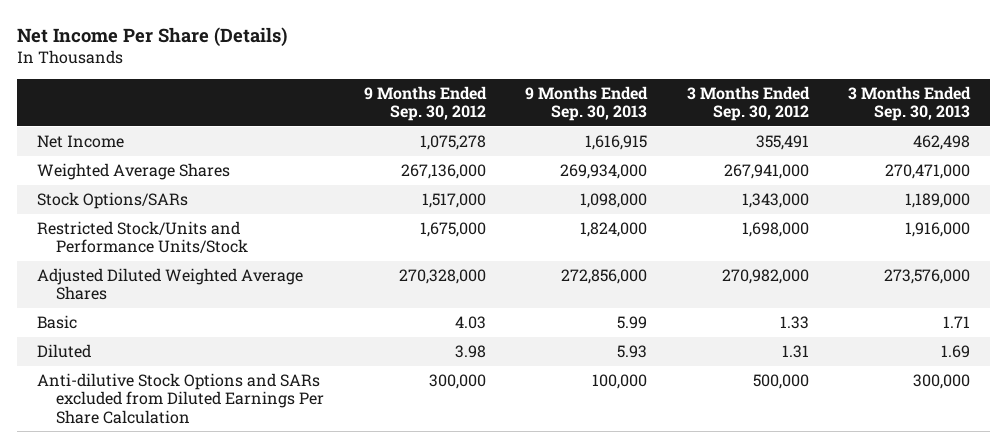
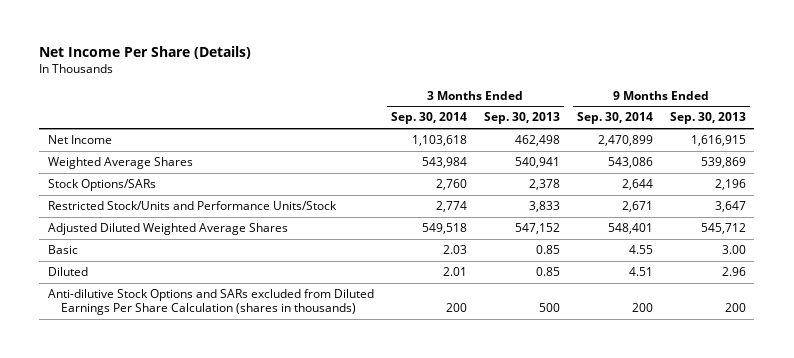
- | 9 Months Ended Sep. 30, 2012 | 9 Months Ended Sep. 30, 2013 | 3 Months Ended Sep. 30, 2012 | 3 Months Ended Sep. 30, 2013
+ | 3 Months Ended Sep. 30, 2014 | 3 Months Ended Sep. 30, 2013 | 9 Months Ended Sep. 30, 2014 | 9 Months Ended Sep. 30, 2013
- Weighted Average Shares | 267,136,000 | 269,934,000 | 267,941,000 | 270,471,000
- Stock Options/SARs | 1,517,000 | 1,098,000 | 1,343,000 | 1,189,000
- Restricted Stock/Units and Performance Units/Stock | 1,675,000 | 1,824,000 | 1,698,000 | 1,916,000
- Adjusted Diluted Weighted Average Shares | 270,328,000 | 272,856,000 | 270,982,000 | 273,576,000
- Basic | 4.03 | 5.99 | 1.33 | 1.71
- Diluted | 3.98 | 5.93 | 1.31 | 1.69
- Anti-dilutive Stock Options and SARs excluded from Diluted Earnings Per Share Calculation | 300,000 | 100,000 | 500,000 | 300,000
+ Weighted Average Shares | 543,984 | 540,941 | 543,086 | 539,869
+ Stock Options/SARs | 2,760 | 2,378 | 2,644 | 2,196
+ Restricted Stock/Units and Performance Units/Stock | 2,774 | 3,833 | 2,671 | 3,647
+ Adjusted Diluted Weighted Average Shares | 549,518 | 547,152 | 548,401 | 545,712
+ Basic | 2.03 | 0.85 | 4.55 | 3.00
+ Diluted | 2.01 | 0.85 | 4.51 | 2.96
+ Anti-dilutive Stock Options and SARs excluded from Diluted Earnings Per Share Calculation (shares in thousands) | 200 | 500 | 200 | 200

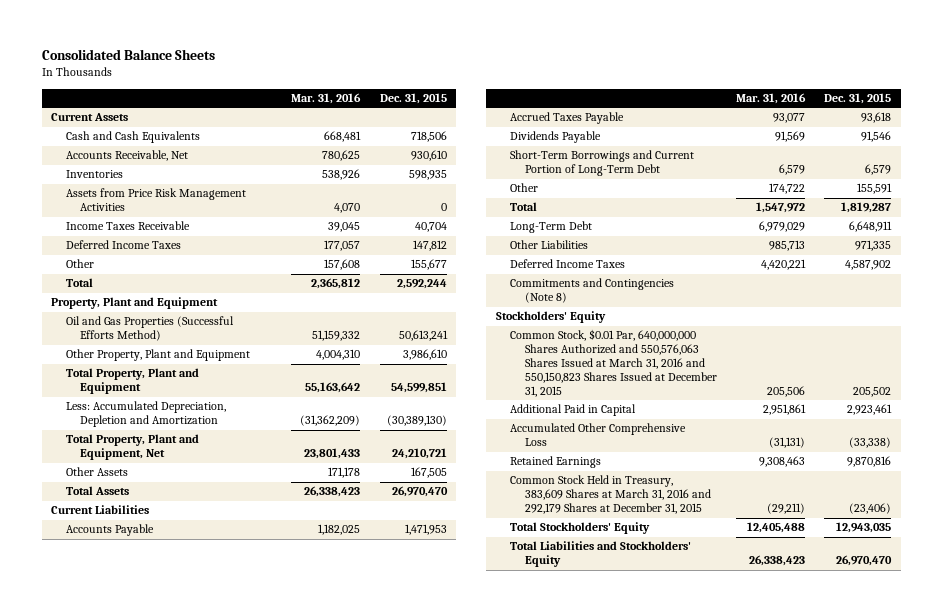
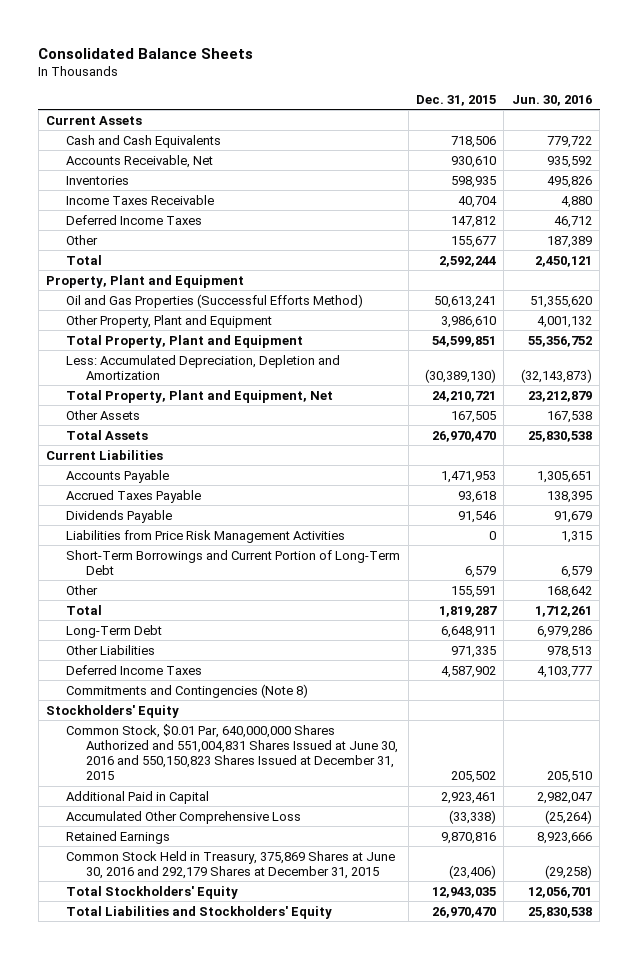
- | Mar. 31, 2016 | Dec. 31, 2015
+ | Dec. 31, 2015 | Jun. 30, 2016
- Assets from Price Risk Management Activities | 4,070 | 0
+ Liabilities from Price Risk Management Activities | 0 | 1,315
- Common Stock, $0.01 Par, 640,000,000 Shares Authorized and 550,576,063 Shares Issued at March 31, 2016 and 550,150,823 Shares Issued at December 31, 2015 | 205,506 | 205,502
+ Common Stock, $0.01 Par, 640,000,000 Shares Authorized and 551,004,831 Shares Issued at June 30, 2016 and 550,150,823 Shares Issued at December 31, 2015 | 205,502 | 205,510
- Common Stock Held in Treasury, 383,609 Shares at March 31, 2016 and 292,179 Shares at December 31, 2015 | (29,211) | (23,406)
+ Common Stock Held in Treasury, 375,869 Shares at June 30, 2016 and 292,179 Shares at December 31, 2015 | (23,406) | (29,258)

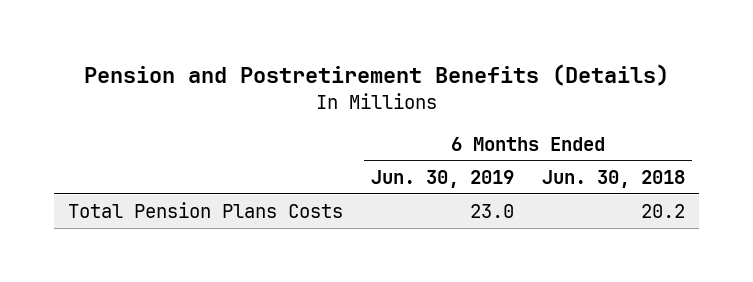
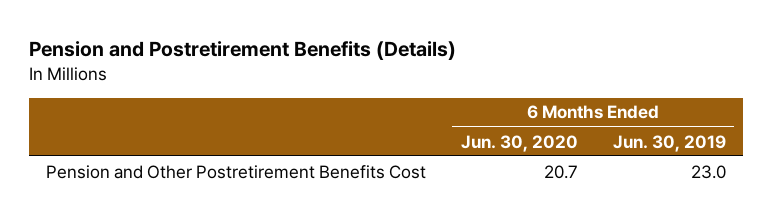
- | 6 Months Ended Jun. 30, 2019 | 6 Months Ended Jun. 30, 2018
+ | 6 Months Ended Jun. 30, 2020 | 6 Months Ended Jun. 30, 2019
- Total Pension Plans Costs | 23.0 | 20.2
+ Pension and Other Postretirement Benefits Cost | 20.7 | 23.0

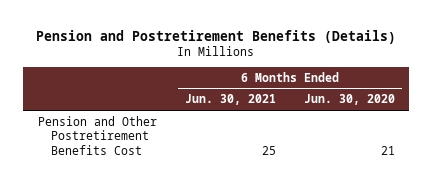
- | 6 Months Ended Jun. 30, 2020 | 6 Months Ended Jun. 30, 2019
+ | 6 Months Ended Jun. 30, 2021 | 6 Months Ended Jun. 30, 2020
- Pension and Other Postretirement Benefits Cost | 20.7 | 23.0
+ Pension and Other Postretirement Benefits Cost | 25 | 21

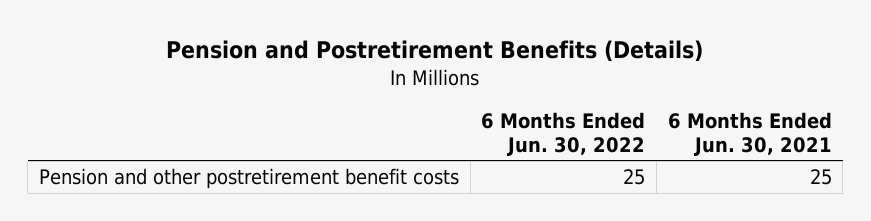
- | 6 Months Ended Jun. 30, 2021 | 6 Months Ended Jun. 30, 2020
+ | 6 Months Ended Jun. 30, 2022 | 6 Months Ended Jun. 30, 2021
- Pension and Other Postretirement Benefits Cost | 25 | 21
+ Pension and other postretirement benefit costs | 25 | 25

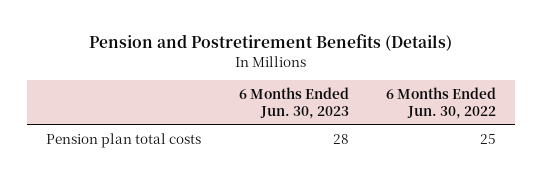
- | 6 Months Ended Jun. 30, 2022 | 6 Months Ended Jun. 30, 2021
+ | 6 Months Ended Jun. 30, 2023 | 6 Months Ended Jun. 30, 2022
- Pension and other postretirement benefit costs | 25 | 25
+ Pension plan total costs | 28 | 25

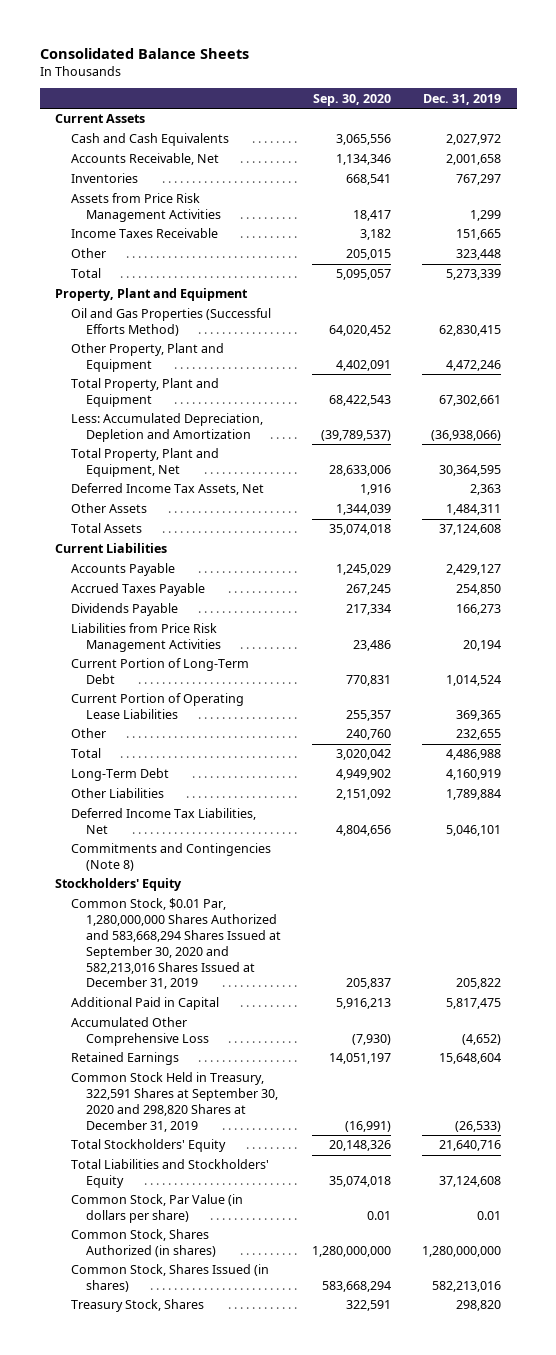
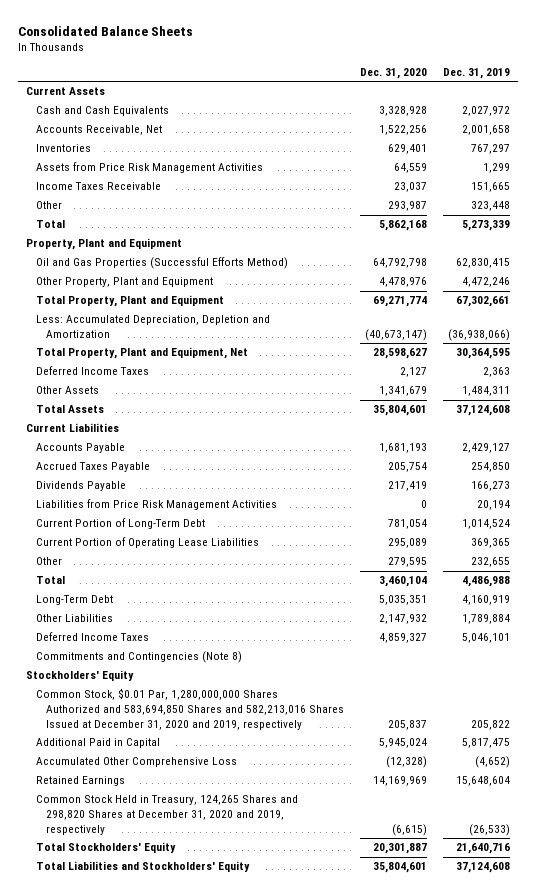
- | Sep. 30, 2020 | Dec. 31, 2019
+ | Dec. 31, 2020 | Dec. 31, 2019
- Deferred Income Tax Assets, Net | 1,916 | 2,363
+ Deferred Income Taxes | 2,127 | 2,363
- Deferred Income Tax Liabilities, Net | 4,804,656 | 5,046,101
+ Deferred Income Taxes | 4,859,327 | 5,046,101
- Common Stock, $0.01 Par, 1,280,000,000 Shares Authorized and 583,668,294 Shares Issued at September 30, 2020 and 582,213,016 Shares Issued at December 31, 2019 | 205,837 | 205,822
+ Common Stock, $0.01 Par, 1,280,000,000 Shares Authorized and 583,694,850 Shares and 582,213,016 Shares Issued at December 31, 2020 and 2019, respectively | 205,837 | 205,822
- Common Stock Held in Treasury, 322,591 Shares at September 30, 2020 and 298,820 Shares at December 31, 2019 | (16,991) | (26,533)
+ Common Stock Held in Treasury, 124,265 Shares and 298,820 Shares at December 31, 2020 and 2019, respectively | (6,615) | (26,533)
- Common Stock, Par Value (in dollars per share) | 0.01 | 0.01
- Common Stock, Shares Authorized (in shares) | 1,280,000,000 | 1,280,000,000
- Common Stock, Shares Issued (in shares) | 583,668,294 | 582,213,016
- Treasury Stock, Shares | 322,591 | 298,820

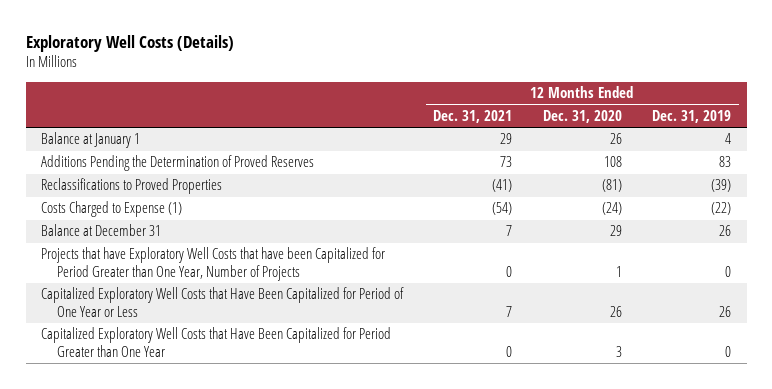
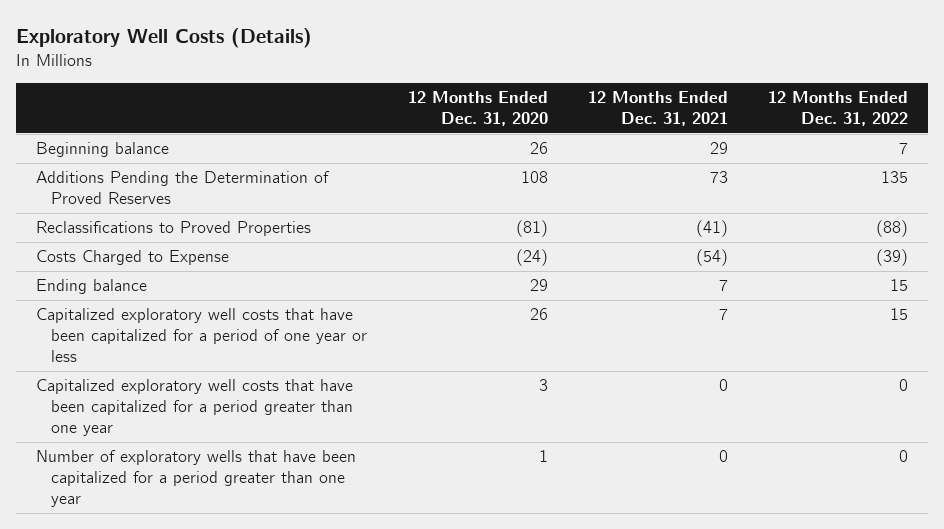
- | 12 Months Ended Dec. 31, 2021 | 12 Months Ended Dec. 31, 2020 | 12 Months Ended Dec. 31, 2019
+ | 12 Months Ended Dec. 31, 2020 | 12 Months Ended Dec. 31, 2021 | 12 Months Ended Dec. 31, 2022
- Balance at January 1 | 29 | 26 | 4
+ Beginning balance | 26 | 29 | 7
- Costs Charged to Expense (1) | (54) | (24) | (22)
- Balance at December 31 | 7 | 29 | 26
- Projects that have Exploratory Well Costs that have been Capitalized for Period Greater than One Year, Number of Projects | 0 | 1 | 0
- Capitalized Exploratory Well Costs that Have Been Capitalized for Period of One Year or Less | 7 | 26 | 26
- Capitalized Exploratory Well Costs that Have Been Capitalized for Period Greater than One Year | 0 | 3 | 0
+ Costs Charged to Expense | (24) | (54) | (39)
+ Ending balance | 29 | 7 | 15
+ Capitalized exploratory well costs that have been capitalized for a period of one year or less | 26 | 7 | 15
+ Capitalized exploratory well costs that have been capitalized for a period greater than one year | 3 | 0 | 0
+ Number of exploratory wells that have been capitalized for a period greater than one year | 1 | 0 | 0

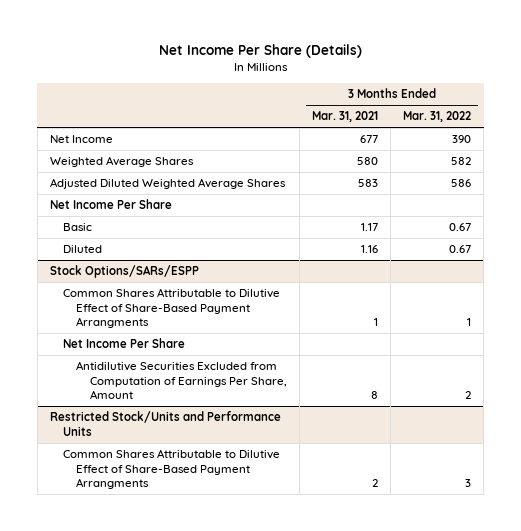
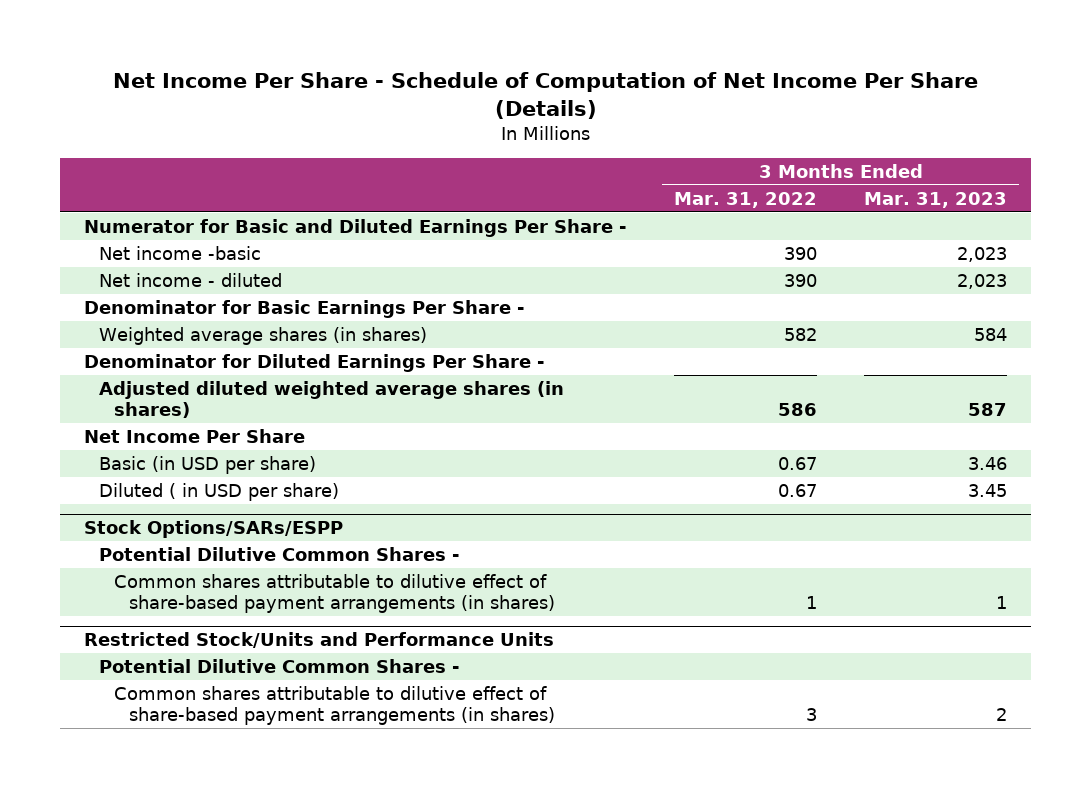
- Net Income Per Share (Details)
+ Net Income Per Share - Schedule of Computation of Net Income Per Share (Details)
- | 3 Months Ended Mar. 31, 2021 | 3 Months Ended Mar. 31, 2022
+ | 3 Months Ended Mar. 31, 2022 | 3 Months Ended Mar. 31, 2023
- Net Income | 677 | 390
- Weighted Average Shares | 580 | 582
- Adjusted Diluted Weighted Average Shares | 583 | 586
+ Numerator for Basic and Diluted Earnings Per Share -
+ Net income -basic | 390 | 2,023
+ Net income - diluted | 390 | 2,023
+ Denominator for Basic Earnings Per Share -
+ Weighted average shares (in shares) | 582 | 584
+ Denominator for Diluted Earnings Per Share -
+ Adjusted diluted weighted average shares (in shares) | 586 | 587
- Basic | 1.17 | 0.67
- Diluted | 1.16 | 0.67
+ Basic (in USD per share) | 0.67 | 3.46
+ Diluted ( in USD per share) | 0.67 | 3.45
@ Stock Options/SARs/ESPP
- Common Shares Attributable to Dilutive Effect of Share-Based Payment Arrangments | 1 | 1
- Net Income Per Share
- Antidilutive Securities Excluded from Computation of Earnings Per Share, Amount | 8 | 2
+ Potential Dilutive Common Shares -
+ Common shares attributable to dilutive effect of share-based payment arrangements (in shares) | 1 | 1
@ Restricted Stock/Units and Performance Units
- Common Shares Attributable to Dilutive Effect of Share-Based Payment Arrangments | 2 | 3
+ Potential Dilutive Common Shares -
+ Common shares attributable to dilutive effect of share-based payment arrangements (in shares) | 3 | 2

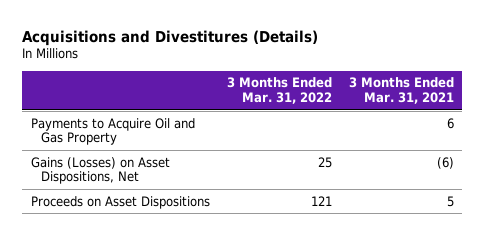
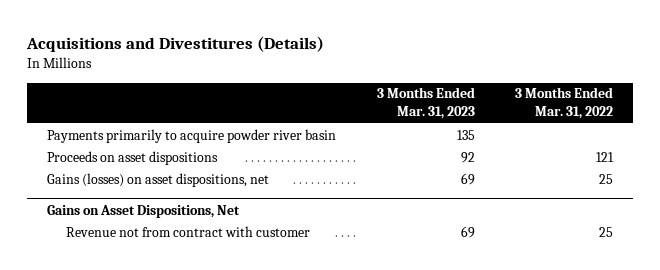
- | 3 Months Ended Mar. 31, 2022 | 3 Months Ended Mar. 31, 2021
+ | 3 Months Ended Mar. 31, 2023 | 3 Months Ended Mar. 31, 2022
- Payments to Acquire Oil and Gas Property | | 6
- Gains (Losses) on Asset Dispositions, Net | 25 | (6)
- Proceeds on Asset Dispositions | 121 | 5
+ Payments primarily to acquire powder river basin | 135 |
+ Proceeds on asset dispositions | 92 | 121
+ Gains (losses) on asset dispositions, net | 69 | 25
+ Gains on Asset Dispositions, Net
+ Revenue not from contract with customer | 69 | 25

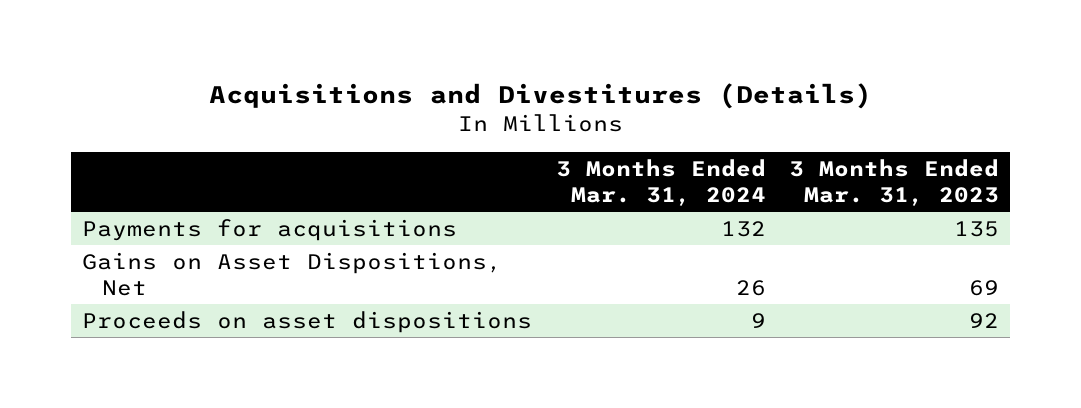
- | 3 Months Ended Mar. 31, 2023 | 3 Months Ended Mar. 31, 2022
+ | 3 Months Ended Mar. 31, 2024 | 3 Months Ended Mar. 31, 2023
- Payments primarily to acquire powder river basin | 135 |
+ Payments for acquisitions | 132 | 135
+ Gains on Asset Dispositions, Net | 26 | 69
- Gains (losses) on asset dispositions, net | 69 | 25
- Gains on Asset Dispositions, Net
- Revenue not from contract with customer | 69 | 25

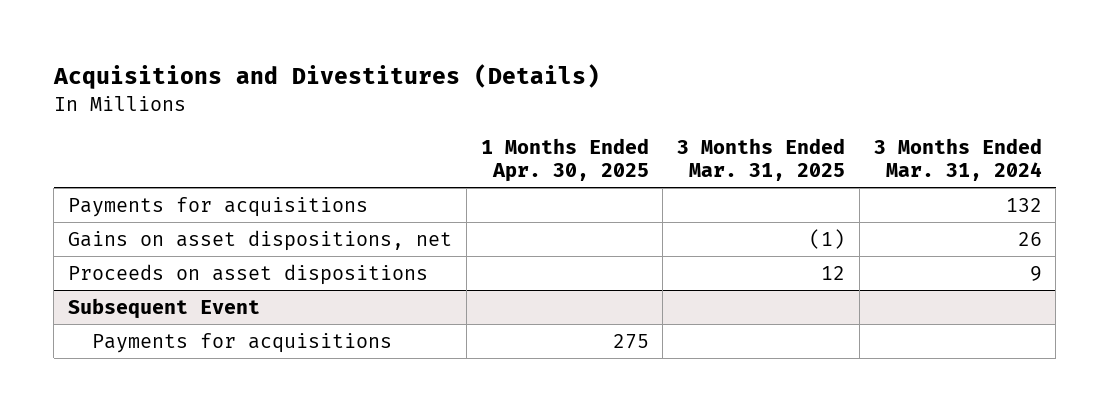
- | 3 Months Ended Mar. 31, 2024 | 3 Months Ended Mar. 31, 2023
+ | 1 Months Ended Apr. 30, 2025 | 3 Months Ended Mar. 31, 2025 | 3 Months Ended Mar. 31, 2024
- Gains on Asset Dispositions, Net | 26 | 69
+ Gains on asset dispositions, net | | (1) | 26
+ Subsequent Event
+ Payments for acquisitions | 275 | |

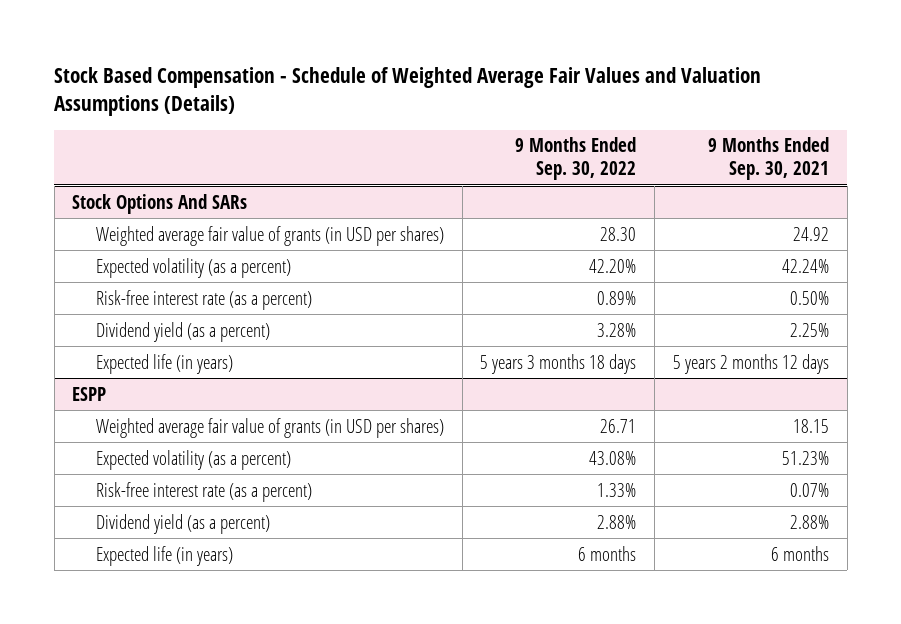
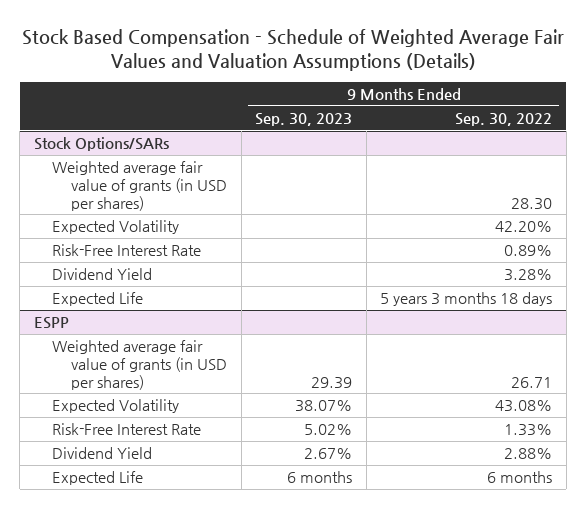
- | 9 Months Ended Sep. 30, 2022 | 9 Months Ended Sep. 30, 2021
+ | 9 Months Ended Sep. 30, 2023 | 9 Months Ended Sep. 30, 2022
- Stock Options And SARs
+ Stock Options/SARs
- Expected volatility (as a percent) | 42.20% | 42.24%
- Risk-free interest rate (as a percent) | 0.89% | 0.50%
- Dividend yield (as a percent) | 3.28% | 2.25%
- Expected life (in years) | 5 years 3 months 18 days | 5 years 2 months 12 days
+ Expected Volatility | | 42.20%
+ Risk-Free Interest Rate | | 0.89%
+ Dividend Yield | | 3.28%
+ Expected Life | | 5 years 3 months 18 days
@ ESPP
- Expected volatility (as a percent) | 43.08% | 51.23%
- Risk-free interest rate (as a percent) | 1.33% | 0.07%
- Dividend yield (as a percent) | 2.88% | 2.88%
- Expected life (in years) | 6 months | 6 months
+ Expected Volatility | 38.07% | 43.08%
+ Risk-Free Interest Rate | 5.02% | 1.33%
+ Dividend Yield | 2.67% | 2.88%
+ Expected Life | 6 months | 6 months

